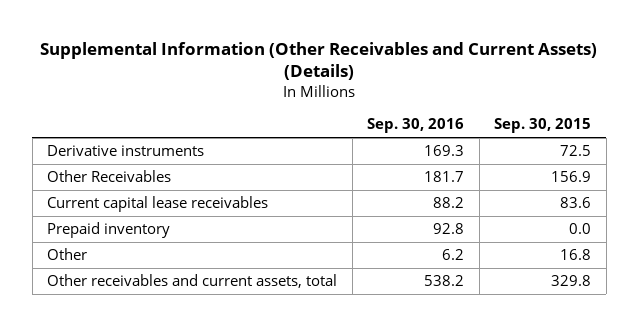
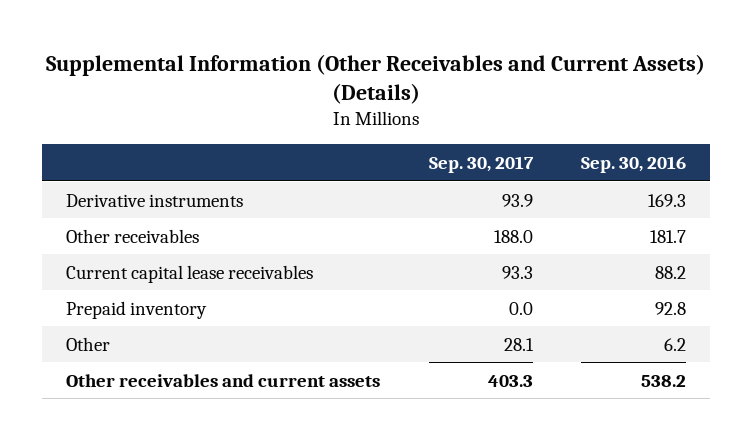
- | Sep. 30, 2016 | Sep. 30, 2015
+ | Sep. 30, 2017 | Sep. 30, 2016
- Other Receivables | 181.7 | 156.9
+ Other receivables | 188.0 | 181.7
- Other receivables and current assets, total | 538.2 | 329.8
+ Other receivables and current assets | 403.3 | 538.2

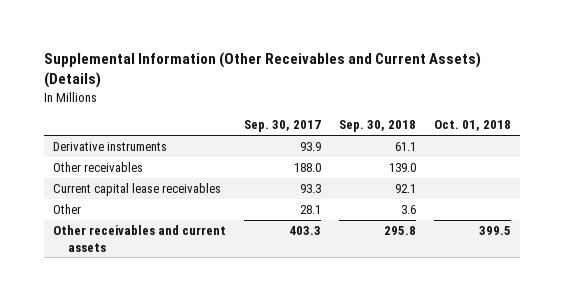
- | Sep. 30, 2017 | Sep. 30, 2016
+ | Sep. 30, 2017 | Sep. 30, 2018 | Oct. 01, 2018
- Prepaid inventory | 0.0 | 92.8

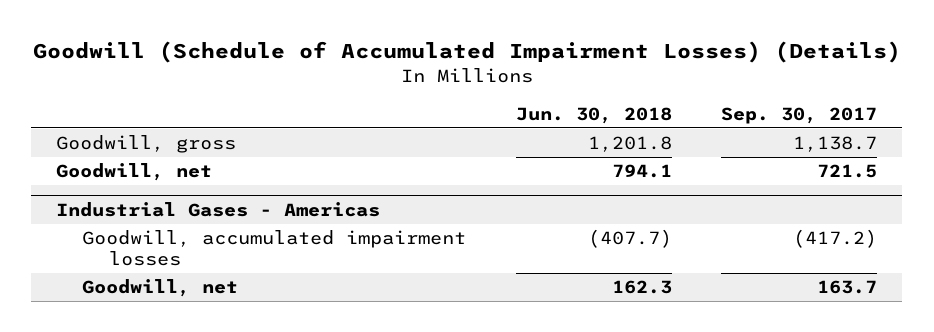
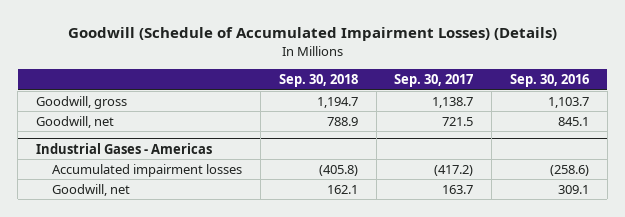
- | Jun. 30, 2018 | Sep. 30, 2017
+ | Sep. 30, 2018 | Sep. 30, 2017 | Sep. 30, 2016
@ Industrial Gases - Americas
- Goodwill, accumulated impairment losses | (407.7) | (417.2)
+ Accumulated impairment losses | (405.8) | (417.2) | (258.6)

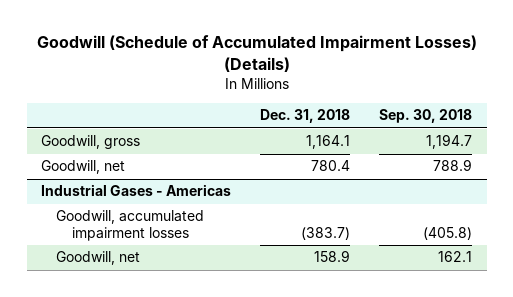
- | Sep. 30, 2018 | Sep. 30, 2017 | Sep. 30, 2016
+ | Dec. 31, 2018 | Sep. 30, 2018
@ Industrial Gases - Americas
- Accumulated impairment losses | (405.8) | (417.2) | (258.6)
+ Goodwill, accumulated impairment losses | (383.7) | (405.8)

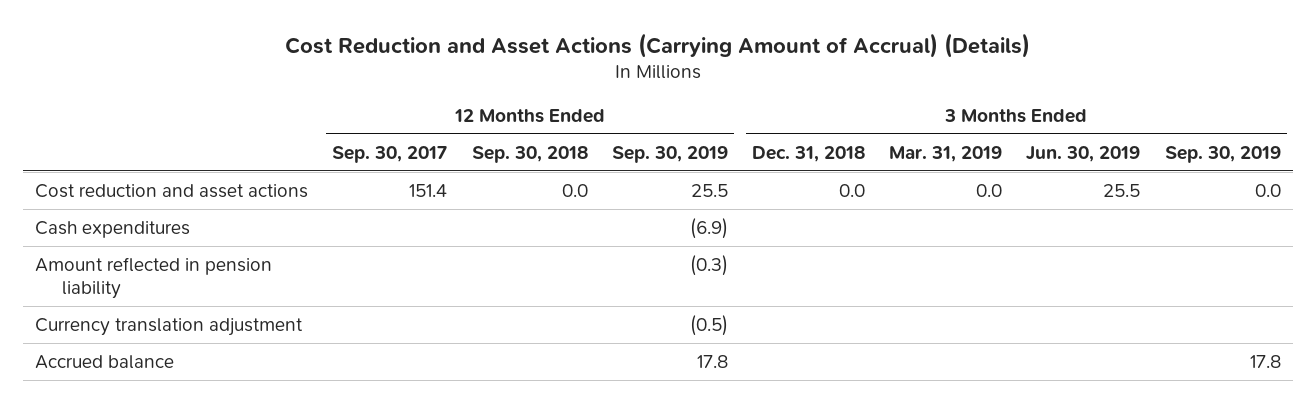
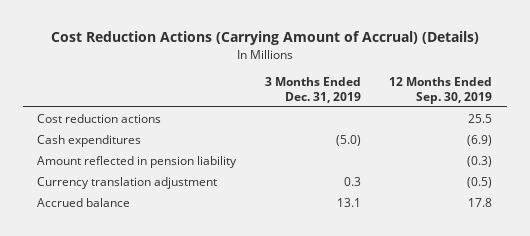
- Cost Reduction and Asset Actions (Carrying Amount of Accrual) (Details)
+ Cost Reduction Actions (Carrying Amount of Accrual) (Details)
- | 12 Months Ended Sep. 30, 2017 | 12 Months Ended Sep. 30, 2018 | 12 Months Ended Sep. 30, 2019 | 3 Months Ended Dec. 31, 2018 | 3 Months Ended Mar. 31, 2019 | 3 Months Ended Jun. 30, 2019 | 3 Months Ended Sep. 30, 2019
+ | 3 Months Ended Dec. 31, 2019 | 12 Months Ended Sep. 30, 2019
- Cost reduction and asset actions | 151.4 | 0.0 | 25.5 | 0.0 | 0.0 | 25.5 | 0.0
+ Cost reduction actions | | 25.5

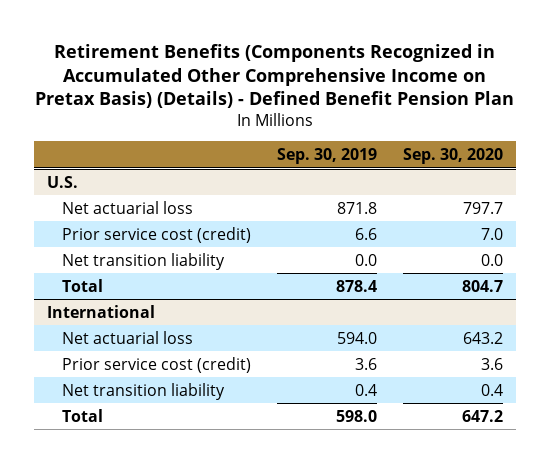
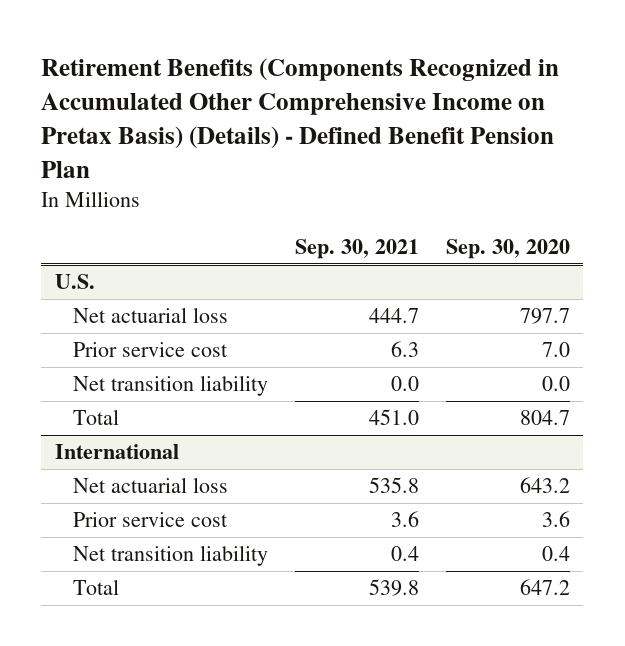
- | Sep. 30, 2019 | Sep. 30, 2020
+ | Sep. 30, 2021 | Sep. 30, 2020
@ U.S.
- Prior service cost (credit) | 6.6 | 7.0
+ Prior service cost | 6.3 | 7.0
@ International
- Prior service cost (credit) | 3.6 | 3.6
+ Prior service cost | 3.6 | 3.6

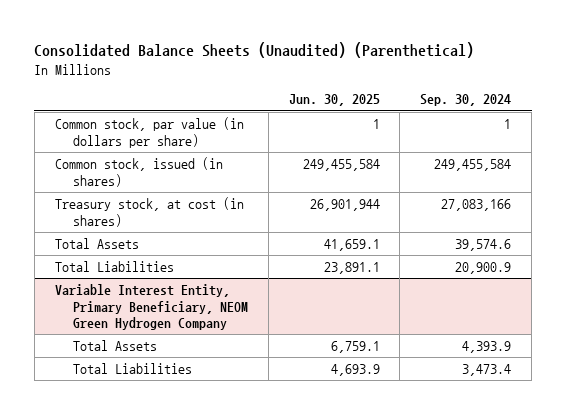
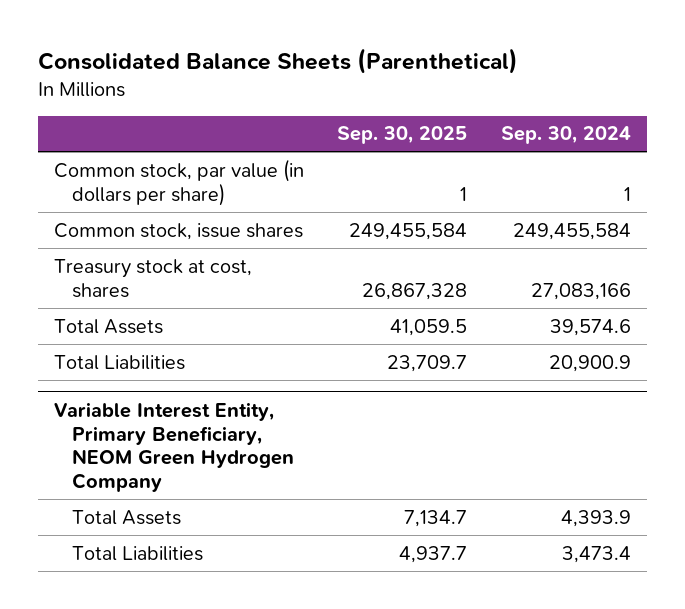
- Consolidated Balance Sheets (Unaudited) (Parenthetical)
+ Consolidated Balance Sheets (Parenthetical)
- | Jun. 30, 2025 | Sep. 30, 2024
+ | Sep. 30, 2025 | Sep. 30, 2024
- Common stock, issued (in shares) | 249,455,584 | 249,455,584
- Treasury stock, at cost (in shares) | 26,901,944 | 27,083,166
+ Common stock, issue shares | 249,455,584 | 249,455,584
+ Treasury stock at cost, shares | 26,867,328 | 27,083,166

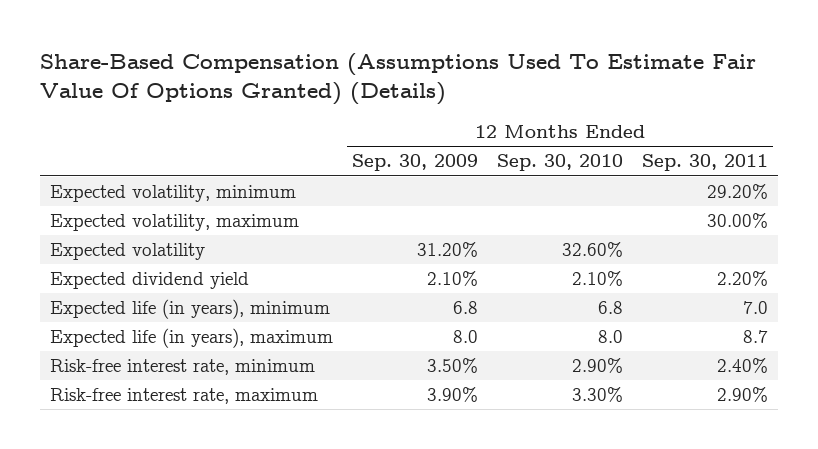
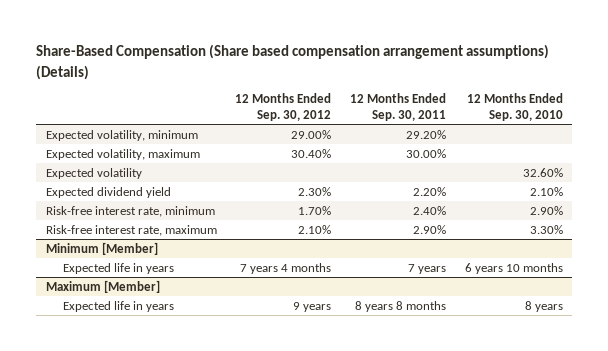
- Share-Based Compensation (Assumptions Used To Estimate Fair Value Of Options Granted) (Details)
+ Share-Based Compensation (Share based compensation arrangement assumptions) (Details)
- | 12 Months Ended Sep. 30, 2009 | 12 Months Ended Sep. 30, 2010 | 12 Months Ended Sep. 30, 2011
+ | 12 Months Ended Sep. 30, 2012 | 12 Months Ended Sep. 30, 2011 | 12 Months Ended Sep. 30, 2010
- Expected life (in years), minimum | 6.8 | 6.8 | 7.0
- Expected life (in years), maximum | 8.0 | 8.0 | 8.7
+ Minimum [Member]
+ Expected life in years | 7 years 4 months | 7 years | 6 years 10 months
+ Maximum [Member]
+ Expected life in years | 9 years | 8 years 8 months | 8 years

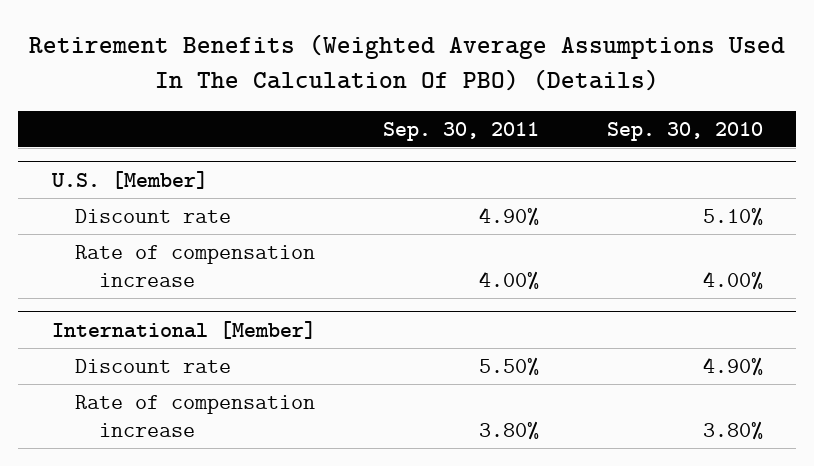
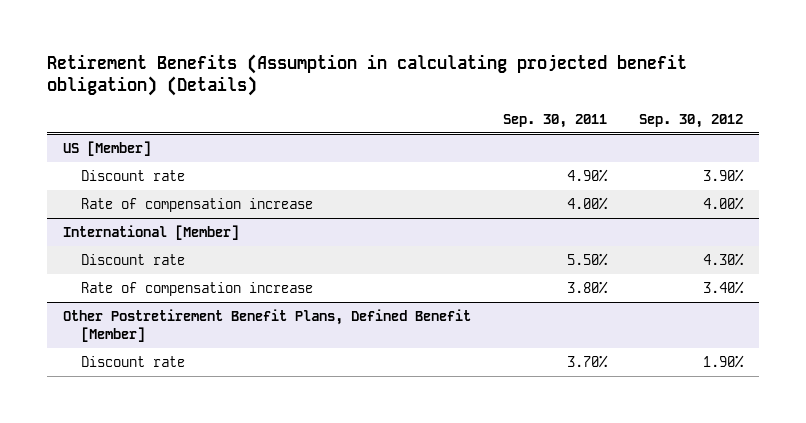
- Retirement Benefits (Weighted Average Assumptions Used In The Calculation Of PBO) (Details)
+ Retirement Benefits (Assumption in calculating projected benefit obligation) (Details)
- | Sep. 30, 2011 | Sep. 30, 2010
+ | Sep. 30, 2011 | Sep. 30, 2012
- U.S. [Member]
+ US [Member]
+ Other Postretirement Benefit Plans, Defined Benefit [Member]
+ Discount rate | 3.70% | 1.90%

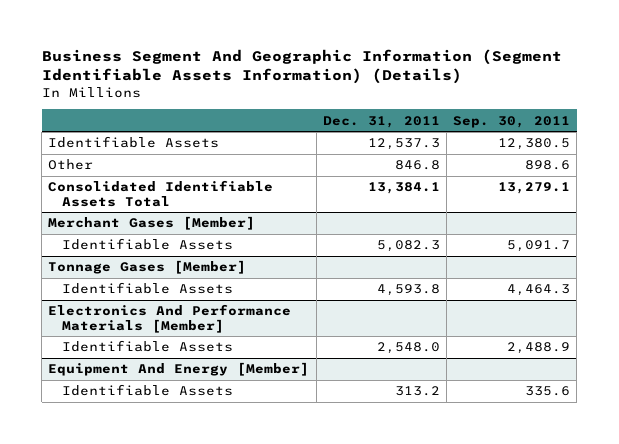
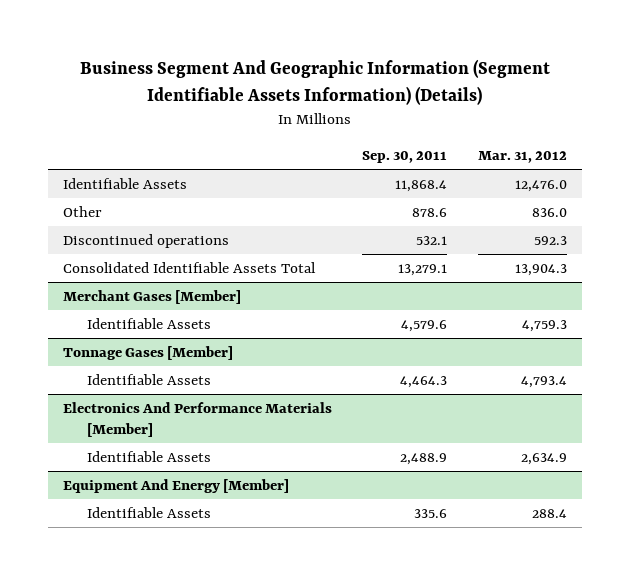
- | Dec. 31, 2011 | Sep. 30, 2011
+ | Sep. 30, 2011 | Mar. 31, 2012
- Identifiable Assets | 12,537.3 | 12,380.5
- Other | 846.8 | 898.6
+ Identifiable Assets | 11,868.4 | 12,476.0
+ Other | 878.6 | 836.0
+ Discontinued operations | 532.1 | 592.3
@ Merchant Gases [Member]
- Identifiable Assets | 5,082.3 | 5,091.7
+ Identifiable Assets | 4,579.6 | 4,759.3

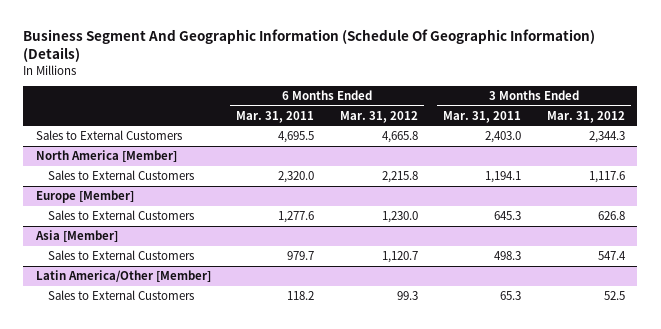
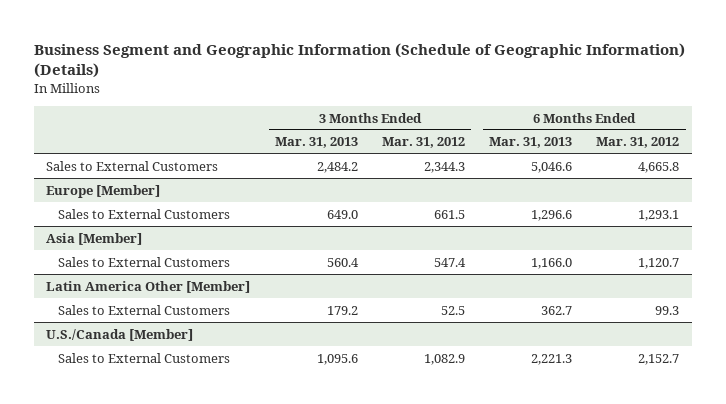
- Business Segment And Geographic Information (Schedule Of Geographic Information) (Details)
+ Business Segment and Geographic Information (Schedule of Geographic Information) (Details)
- | 6 Months Ended Mar. 31, 2011 | 6 Months Ended Mar. 31, 2012 | 3 Months Ended Mar. 31, 2011 | 3 Months Ended Mar. 31, 2012
+ | 3 Months Ended Mar. 31, 2013 | 3 Months Ended Mar. 31, 2012 | 6 Months Ended Mar. 31, 2013 | 6 Months Ended Mar. 31, 2012
- North America [Member]
- Sales to External Customers | 2,320.0 | 2,215.8 | 1,194.1 | 1,117.6
@ Europe [Member]
- Sales to External Customers | 1,277.6 | 1,230.0 | 645.3 | 626.8
+ Sales to External Customers | 649.0 | 661.5 | 1,296.6 | 1,293.1
- Latin America/Other [Member]
+ Latin America Other [Member]
+ U.S./Canada [Member]
+ Sales to External Customers | 1,095.6 | 1,082.9 | 2,221.3 | 2,152.7

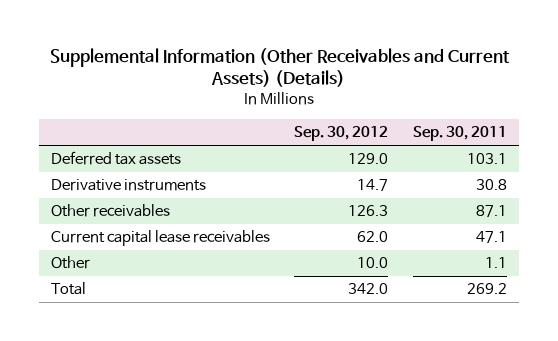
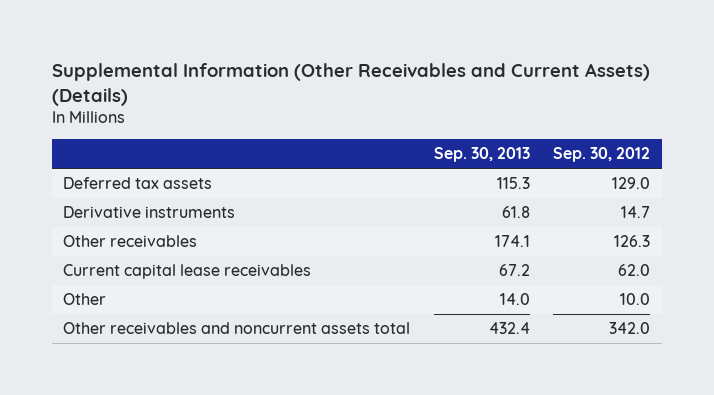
- | Sep. 30, 2012 | Sep. 30, 2011
+ | Sep. 30, 2013 | Sep. 30, 2012
- Total | 342.0 | 269.2
+ Other receivables and noncurrent assets total | 432.4 | 342.0

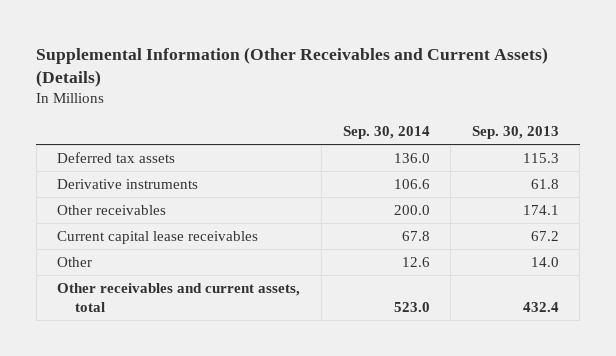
- | Sep. 30, 2013 | Sep. 30, 2012
+ | Sep. 30, 2014 | Sep. 30, 2013
- Other receivables and noncurrent assets total | 432.4 | 342.0
+ Other receivables and current assets, total | 523.0 | 432.4

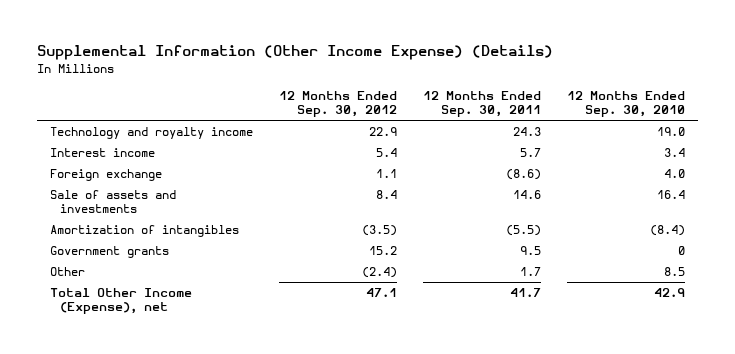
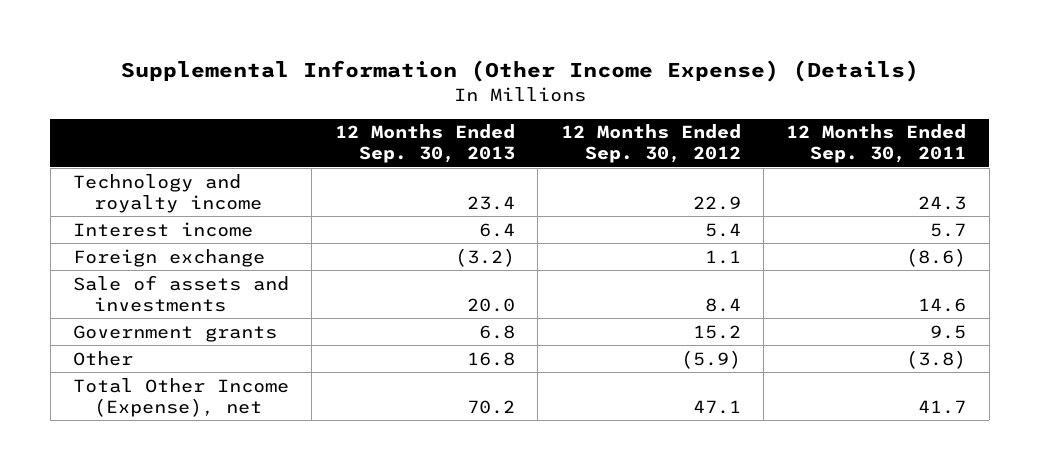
- | 12 Months Ended Sep. 30, 2012 | 12 Months Ended Sep. 30, 2011 | 12 Months Ended Sep. 30, 2010
+ | 12 Months Ended Sep. 30, 2013 | 12 Months Ended Sep. 30, 2012 | 12 Months Ended Sep. 30, 2011
- Amortization of intangibles | (3.5) | (5.5) | (8.4)
- Other | (2.4) | 1.7 | 8.5
+ Other | 16.8 | (5.9) | (3.8)

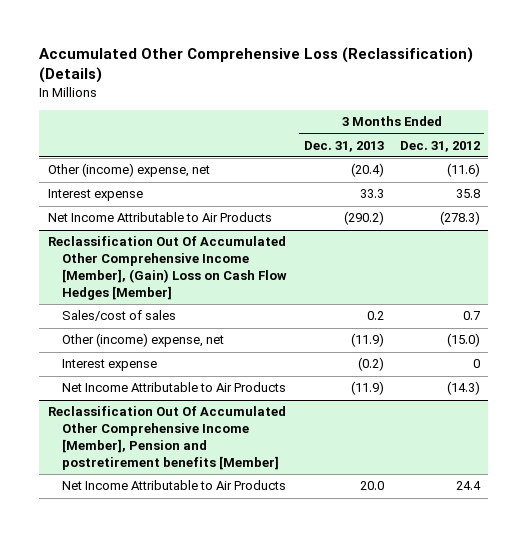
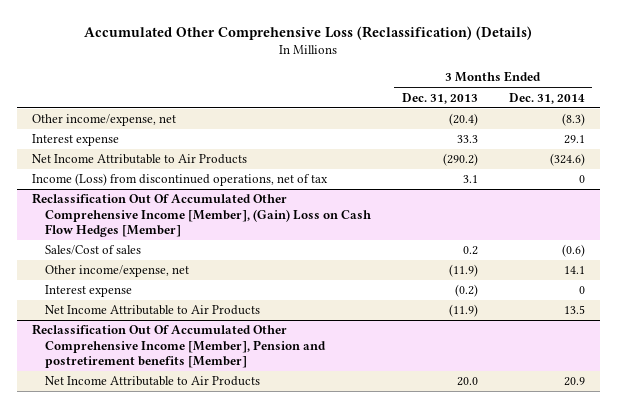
- | 3 Months Ended Dec. 31, 2013 | 3 Months Ended Dec. 31, 2012
+ | 3 Months Ended Dec. 31, 2013 | 3 Months Ended Dec. 31, 2014
- Other (income) expense, net | (20.4) | (11.6)
+ Other income/expense, net | (20.4) | (8.3)
+ Income (Loss) from discontinued operations, net of tax | 3.1 | 0
@ Reclassification Out Of Accumulated Other Comprehensive Income [Member], (Gain) Loss on Cash Flow Hedges [Member]
- Sales/cost of sales | 0.2 | 0.7
- Other (income) expense, net | (11.9) | (15.0)
+ Sales/Cost of sales | 0.2 | (0.6)
+ Other income/expense, net | (11.9) | 14.1

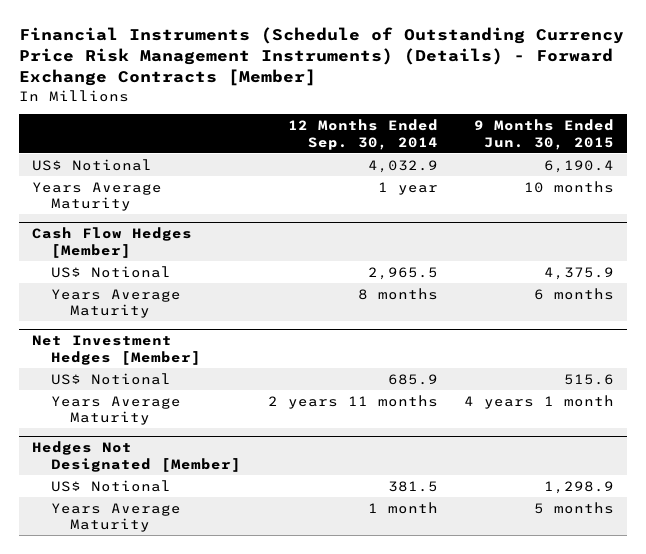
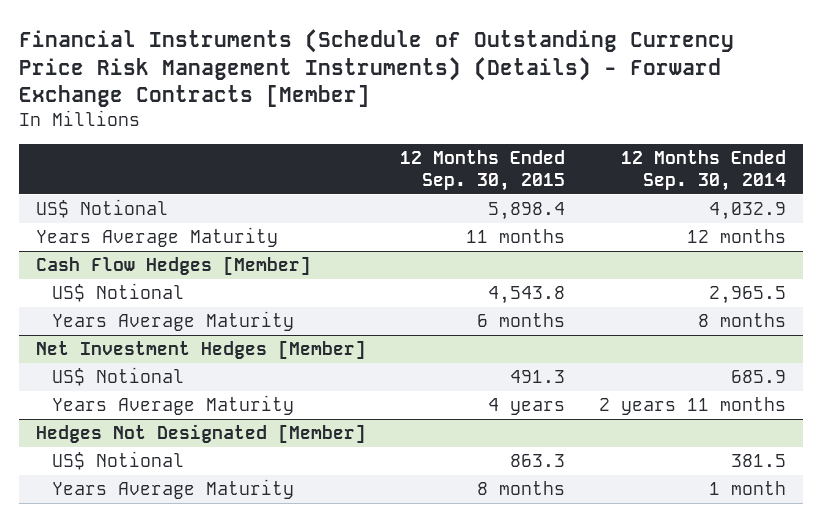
- | 12 Months Ended Sep. 30, 2014 | 9 Months Ended Jun. 30, 2015
+ | 12 Months Ended Sep. 30, 2015 | 12 Months Ended Sep. 30, 2014
- Years Average Maturity | 1 year | 10 months
+ Years Average Maturity | 11 months | 12 months

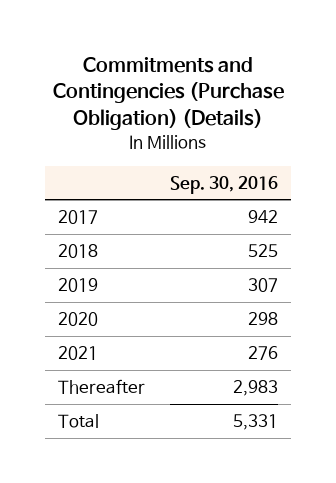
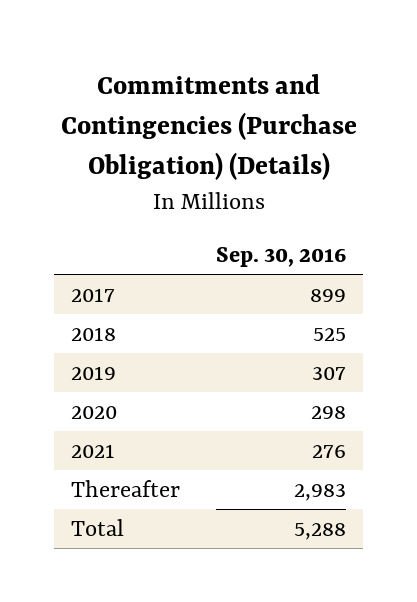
- 2017 | 942
+ 2017 | 899
- Total | 5,331
+ Total | 5,288

